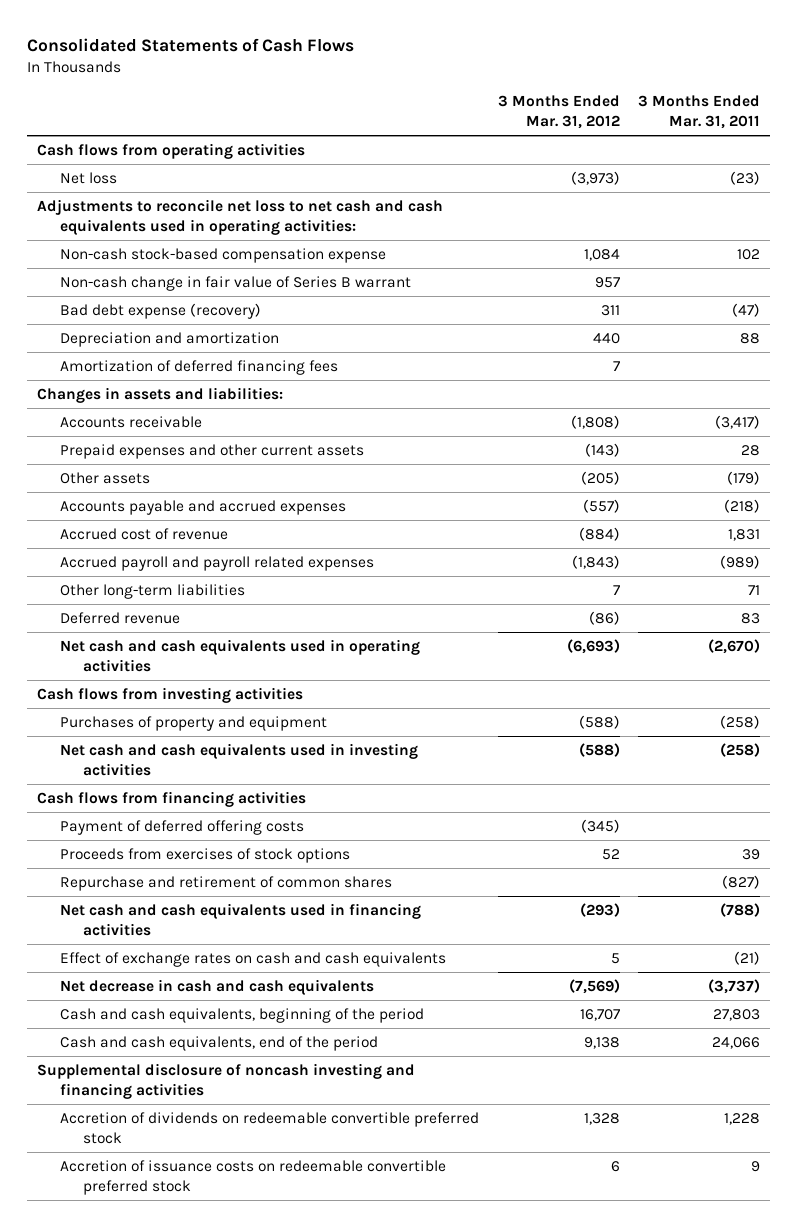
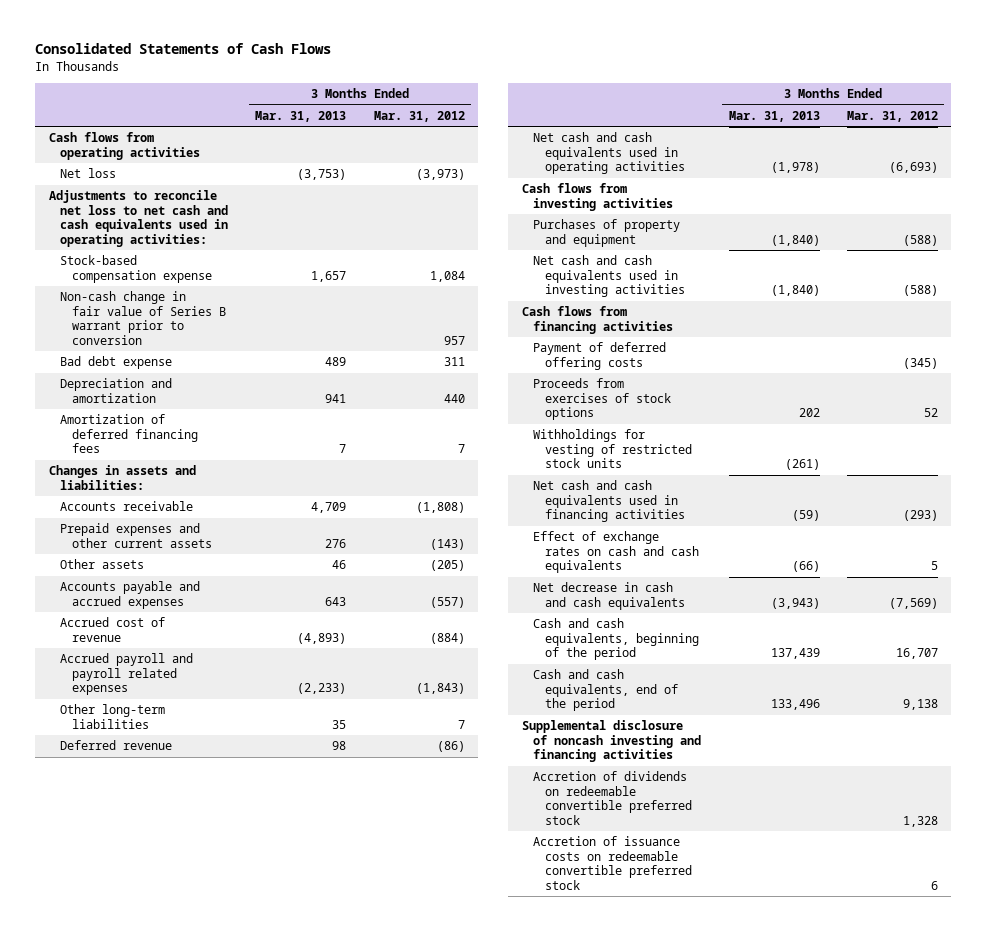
- | 3 Months Ended Mar. 31, 2012 | 3 Months Ended Mar. 31, 2011
+ | 3 Months Ended Mar. 31, 2013 | 3 Months Ended Mar. 31, 2012
- Non-cash stock-based compensation expense | 1,084 | 102
- Non-cash change in fair value of Series B warrant | 957 |
- Bad debt expense (recovery) | 311 | (47)
+ Stock-based compensation expense | 1,657 | 1,084
+ Non-cash change in fair value of Series B warrant prior to conversion | | 957
+ Bad debt expense | 489 | 311
- Repurchase and retirement of common shares | | (827)
+ Withholdings for vesting of restricted stock units | (261) |

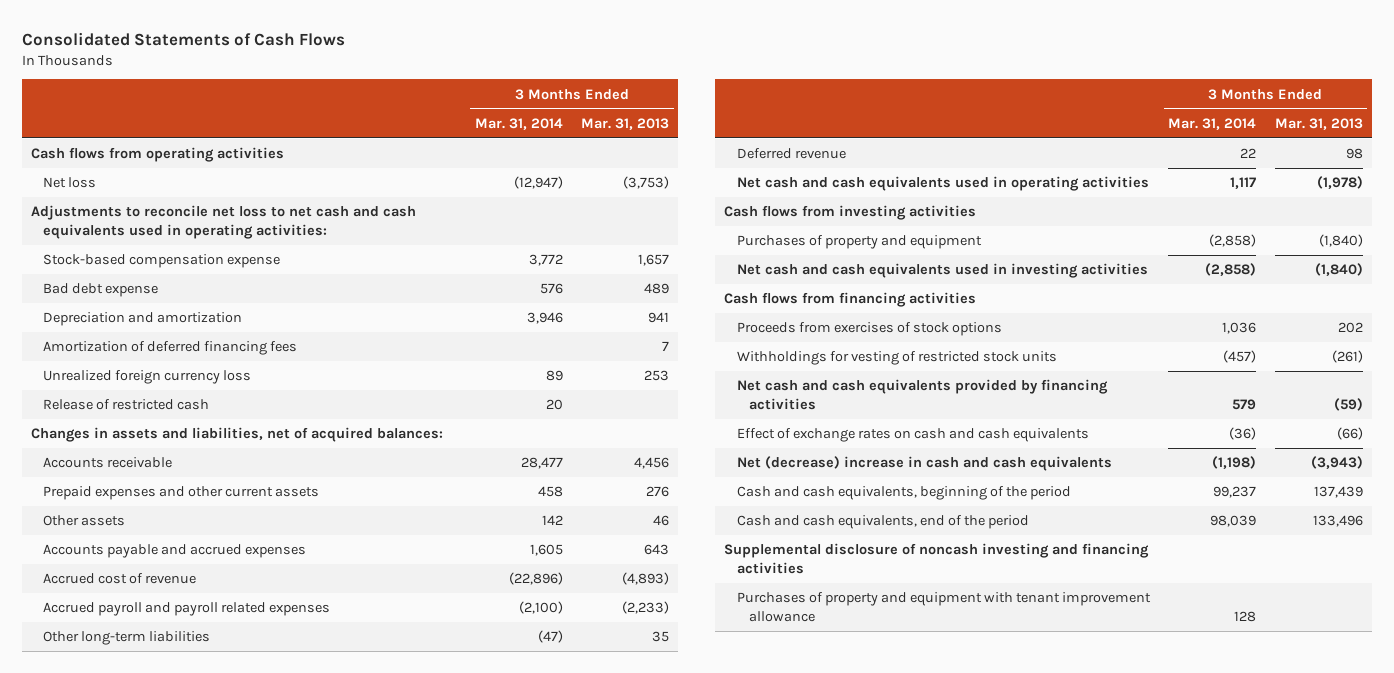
- | 3 Months Ended Mar. 31, 2013 | 3 Months Ended Mar. 31, 2012
+ | 3 Months Ended Mar. 31, 2014 | 3 Months Ended Mar. 31, 2013
- Non-cash change in fair value of Series B warrant prior to conversion | | 957
- Changes in assets and liabilities:
- Accounts receivable | 4,709 | (1,808)
+ Unrealized foreign currency loss | 89 | 253
+ Release of restricted cash | 20 |
+ Changes in assets and liabilities, net of acquired balances:
+ Accounts receivable | 28,477 | 4,456
- Payment of deferred offering costs | | (345)
- Net cash and cash equivalents used in financing activities | (59) | (293)
+ Net cash and cash equivalents provided by financing activities | 579 | (59)
- Net decrease in cash and cash equivalents | (3,943) | (7,569)
+ Net (decrease) increase in cash and cash equivalents | (1,198) | (3,943)
- Accretion of dividends on redeemable convertible preferred stock | | 1,328
- Accretion of issuance costs on redeemable convertible preferred stock | | 6
+ Purchases of property and equipment with tenant improvement allowance | 128 |

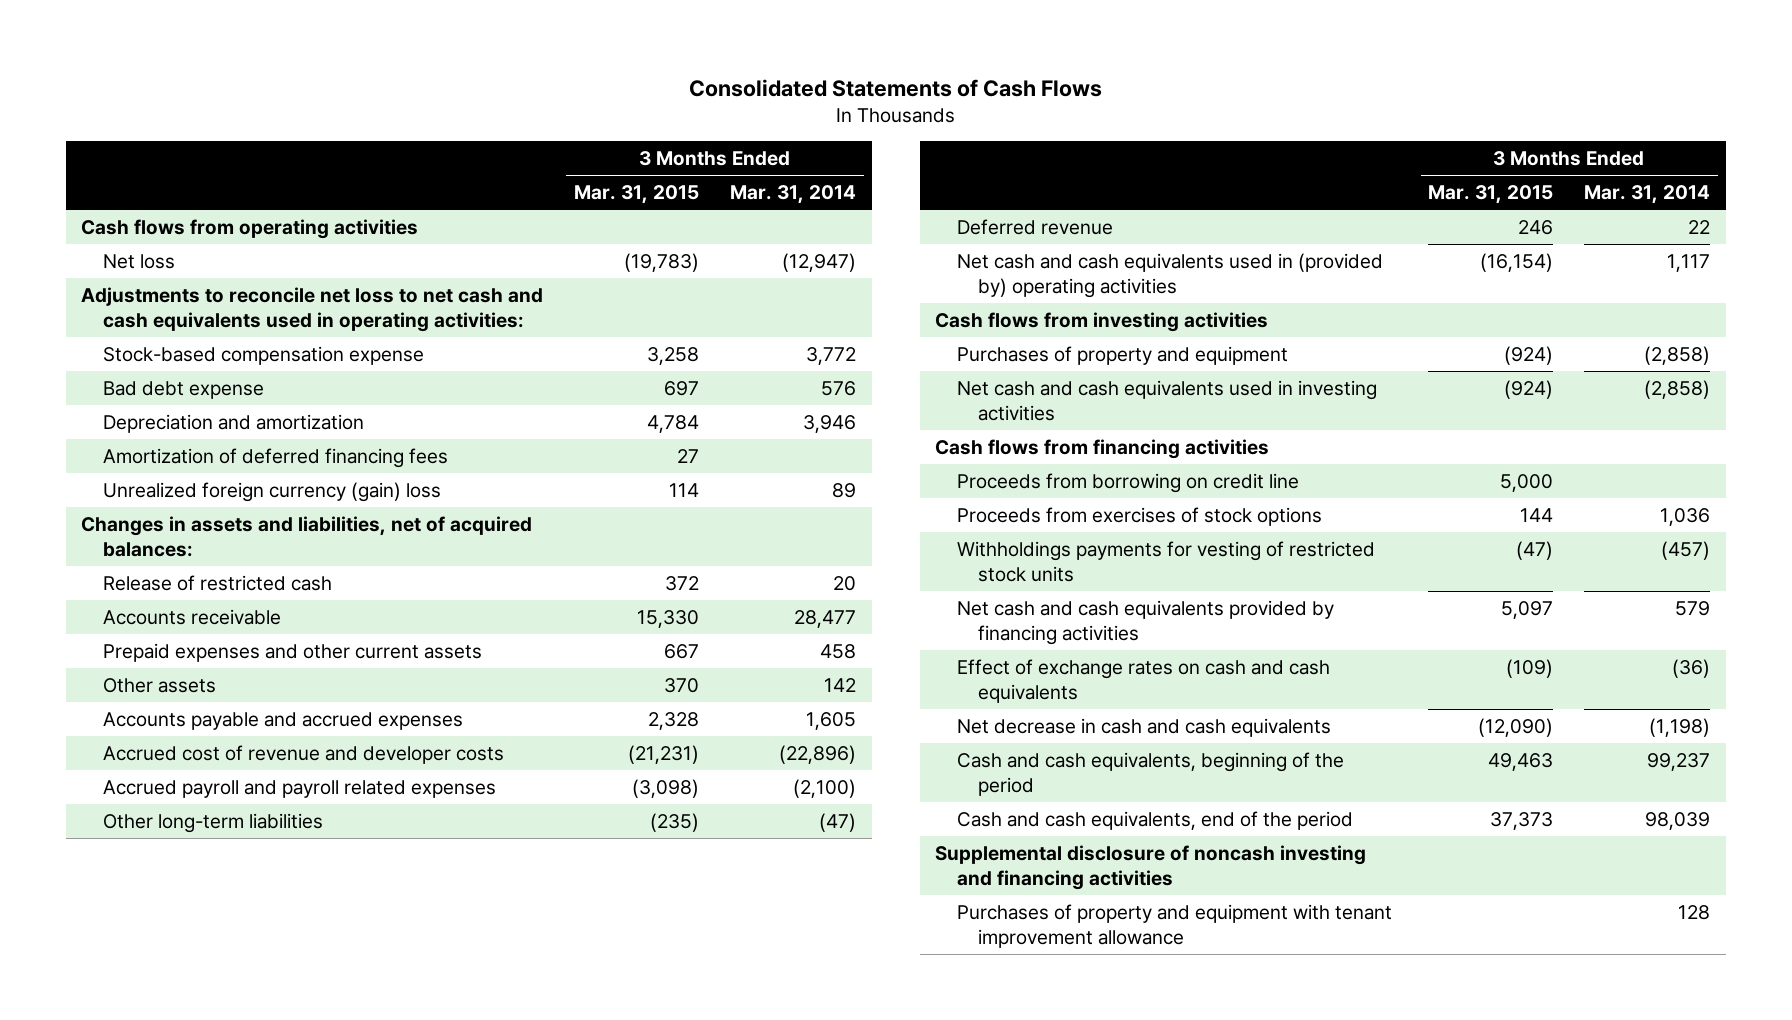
- | 3 Months Ended Mar. 31, 2014 | 3 Months Ended Mar. 31, 2013
+ | 3 Months Ended Mar. 31, 2015 | 3 Months Ended Mar. 31, 2014
- Unrealized foreign currency loss | 89 | 253
+ Unrealized foreign currency (gain) loss | 114 | 89
moved down: Release of restricted cash | 372 | 20
- Accrued cost of revenue | (22,896) | (4,893)
+ Accrued cost of revenue and developer costs | (21,231) | (22,896)
- Net cash and cash equivalents used in operating activities | 1,117 | (1,978)
+ Net cash and cash equivalents used in (provided by) operating activities | (16,154) | 1,117
+ Proceeds from borrowing on credit line | 5,000 |
- Withholdings for vesting of restricted stock units | (457) | (261)
+ Withholdings payments for vesting of restricted stock units | (47) | (457)
- Net (decrease) increase in cash and cash equivalents | (1,198) | (3,943)
+ Net decrease in cash and cash equivalents | (12,090) | (1,198)

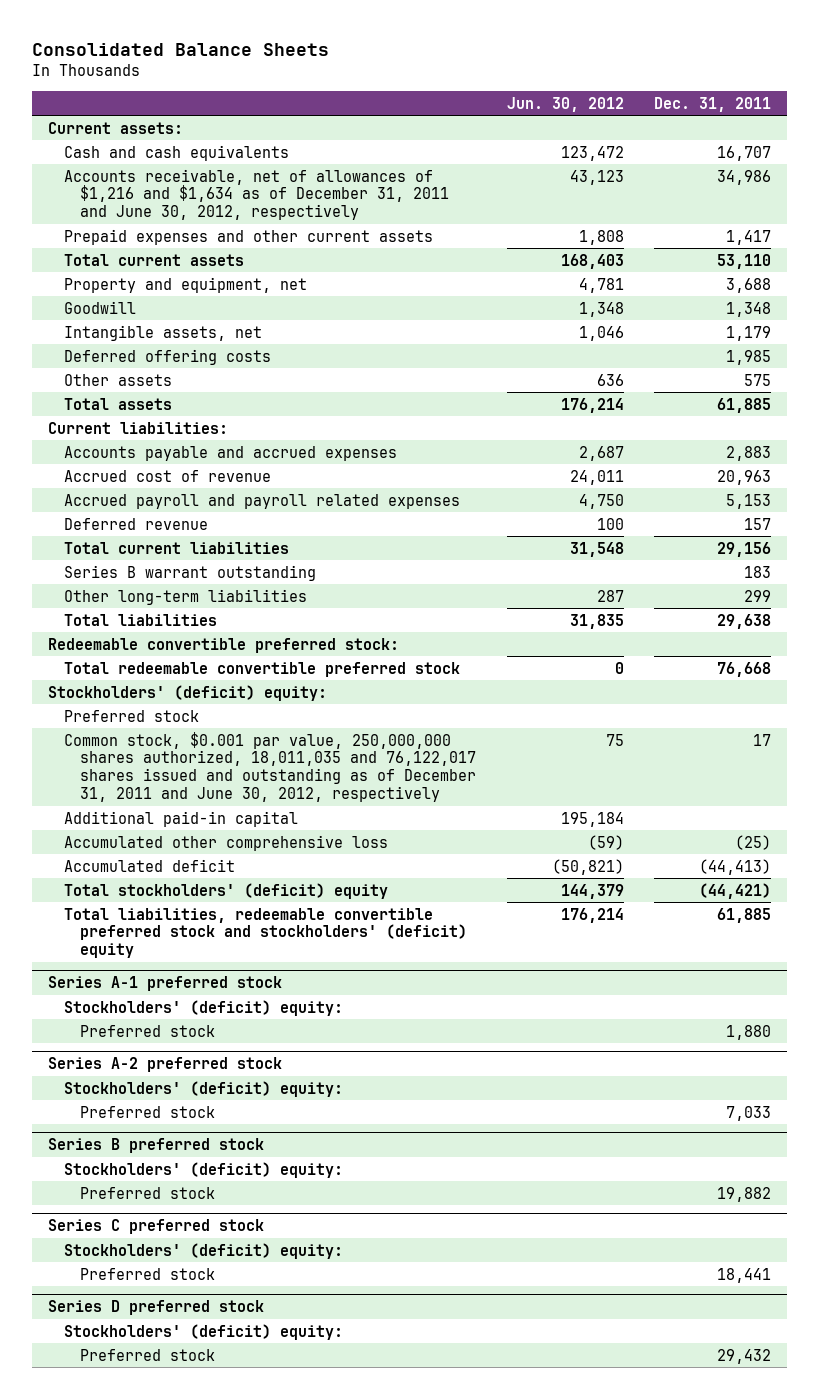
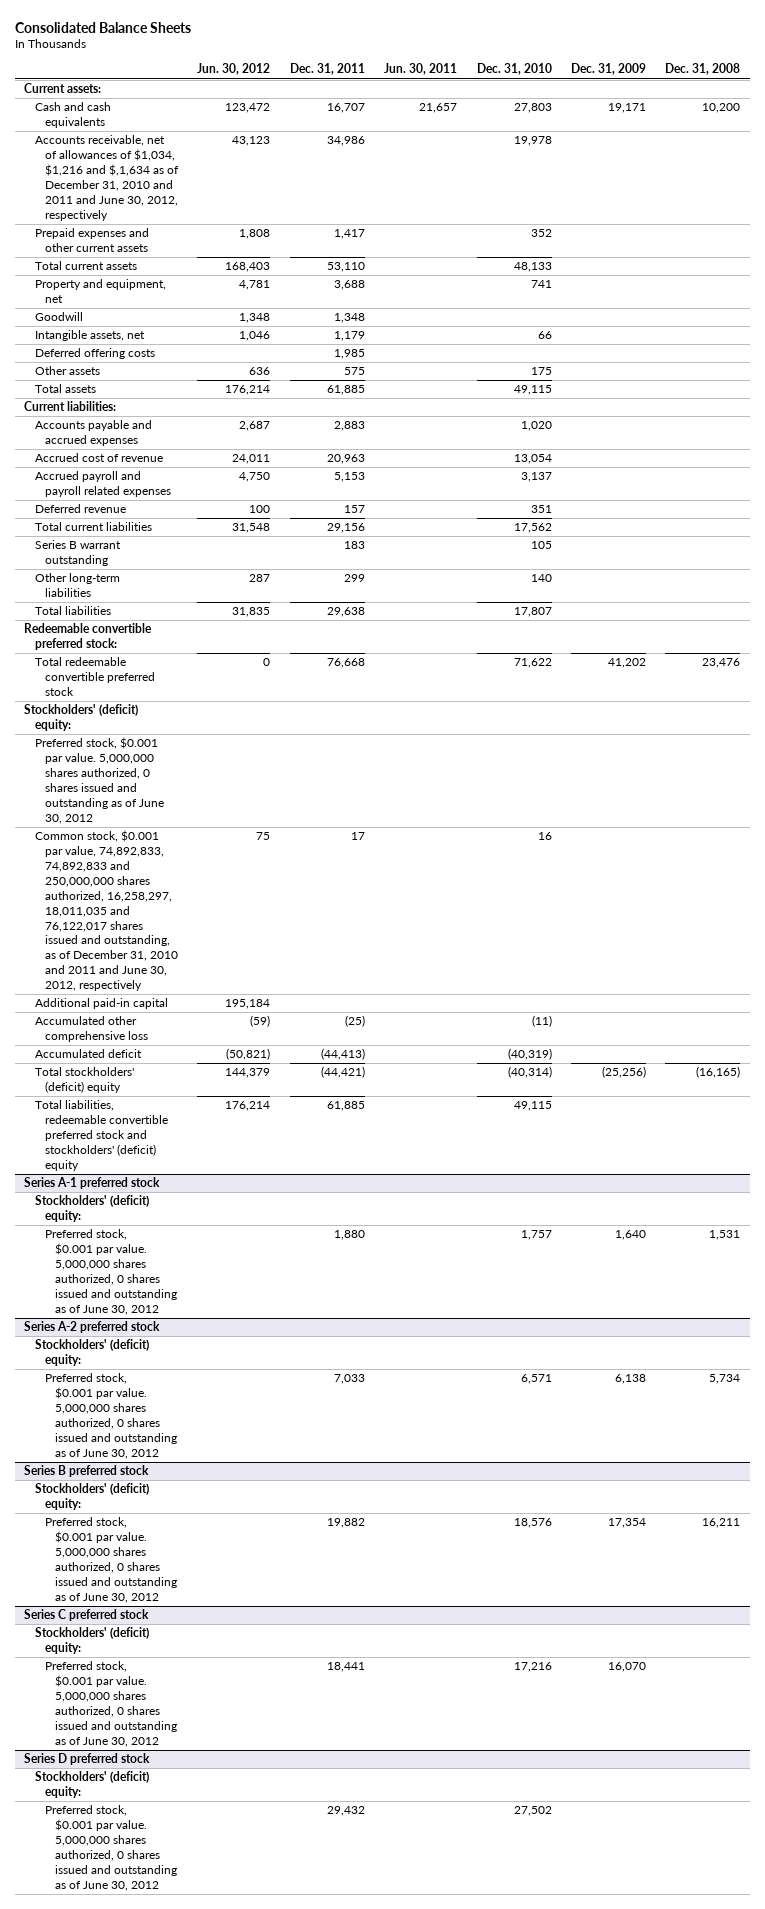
- | Jun. 30, 2012 | Dec. 31, 2011
+ | Jun. 30, 2012 | Dec. 31, 2011 | Jun. 30, 2011 | Dec. 31, 2010 | Dec. 31, 2009 | Dec. 31, 2008
- Accounts receivable, net of allowances of $1,216 and $1,634 as of December 31, 2011 and June 30, 2012, respectively | 43,123 | 34,986
+ Accounts receivable, net of allowances of $1,034, $1,216 and $,1,634 as of December 31, 2010 and 2011 and June 30, 2012, respectively | 43,123 | 34,986 | | 19,978 | |
- Preferred stock
- Common stock, $0.001 par value, 250,000,000 shares authorized, 18,011,035 and 76,122,017 shares issued and outstanding as of December 31, 2011 and June 30, 2012, respectively | 75 | 17
+ Preferred stock, $0.001 par value. 5,000,000 shares authorized, 0 shares issued and outstanding as of June 30, 2012
+ Common stock, $0.001 par value, 74,892,833, 74,892,833 and 250,000,000 shares authorized, 16,258,297, 18,011,035 and 76,122,017 shares issued and outstanding, as of December 31, 2010 and 2011 and June 30, 2012, respectively | 75 | 17 | | 16 | |
@ Series A-1 preferred stock
- Preferred stock | | 1,880
+ Preferred stock, $0.001 par value. 5,000,000 shares authorized, 0 shares issued and outstanding as of June 30, 2012 | | 1,880 | | 1,757 | 1,640 | 1,531
@ Series A-2 preferred stock
- Preferred stock | | 7,033
+ Preferred stock, $0.001 par value. 5,000,000 shares authorized, 0 shares issued and outstanding as of June 30, 2012 | | 7,033 | | 6,571 | 6,138 | 5,734
@ Series B preferred stock
- Preferred stock | | 19,882
+ Preferred stock, $0.001 par value. 5,000,000 shares authorized, 0 shares issued and outstanding as of June 30, 2012 | | 19,882 | | 18,576 | 17,354 | 16,211
@ Series C preferred stock
- Preferred stock | | 18,441
+ Preferred stock, $0.001 par value. 5,000,000 shares authorized, 0 shares issued and outstanding as of June 30, 2012 | | 18,441 | | 17,216 | 16,070 |
@ Series D preferred stock
- Preferred stock | | 29,432
+ Preferred stock, $0.001 par value. 5,000,000 shares authorized, 0 shares issued and outstanding as of June 30, 2012 | | 29,432 | | 27,502 | |

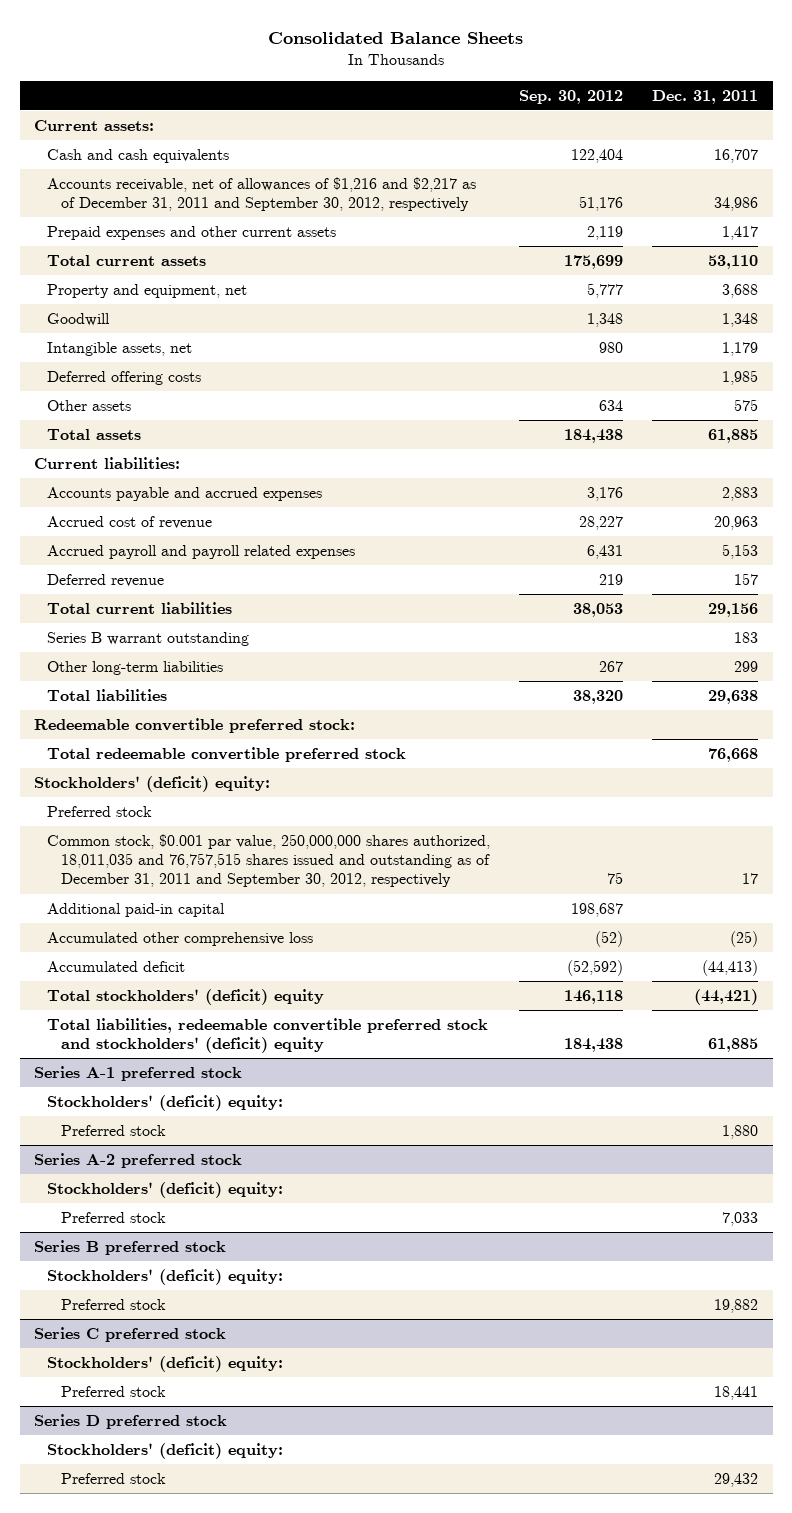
- | Jun. 30, 2012 | Dec. 31, 2011 | Jun. 30, 2011 | Dec. 31, 2010 | Dec. 31, 2009 | Dec. 31, 2008
+ | Sep. 30, 2012 | Dec. 31, 2011
- Accounts receivable, net of allowances of $1,034, $1,216 and $,1,634 as of December 31, 2010 and 2011 and June 30, 2012, respectively | 43,123 | 34,986 | | 19,978 | |
+ Accounts receivable, net of allowances of $1,216 and $2,217 as of December 31, 2011 and September 30, 2012, respectively | 51,176 | 34,986
- Preferred stock, $0.001 par value. 5,000,000 shares authorized, 0 shares issued and outstanding as of June 30, 2012
- Common stock, $0.001 par value, 74,892,833, 74,892,833 and 250,000,000 shares authorized, 16,258,297, 18,011,035 and 76,122,017 shares issued and outstanding, as of December 31, 2010 and 2011 and June 30, 2012, respectively | 75 | 17 | | 16 | |
+ Preferred stock
+ Common stock, $0.001 par value, 250,000,000 shares authorized, 18,011,035 and 76,757,515 shares issued and outstanding as of December 31, 2011 and September 30, 2012, respectively | 75 | 17
@ Series A-1 preferred stock
- Preferred stock, $0.001 par value. 5,000,000 shares authorized, 0 shares issued and outstanding as of June 30, 2012 | | 1,880 | | 1,757 | 1,640 | 1,531
+ Preferred stock | | 1,880
@ Series A-2 preferred stock
- Preferred stock, $0.001 par value. 5,000,000 shares authorized, 0 shares issued and outstanding as of June 30, 2012 | | 7,033 | | 6,571 | 6,138 | 5,734
+ Preferred stock | | 7,033
@ Series B preferred stock
- Preferred stock, $0.001 par value. 5,000,000 shares authorized, 0 shares issued and outstanding as of June 30, 2012 | | 19,882 | | 18,576 | 17,354 | 16,211
+ Preferred stock | | 19,882
@ Series C preferred stock
- Preferred stock, $0.001 par value. 5,000,000 shares authorized, 0 shares issued and outstanding as of June 30, 2012 | | 18,441 | | 17,216 | 16,070 |
+ Preferred stock | | 18,441
@ Series D preferred stock
- Preferred stock, $0.001 par value. 5,000,000 shares authorized, 0 shares issued and outstanding as of June 30, 2012 | | 29,432 | | 27,502 | |
+ Preferred stock | | 29,432

